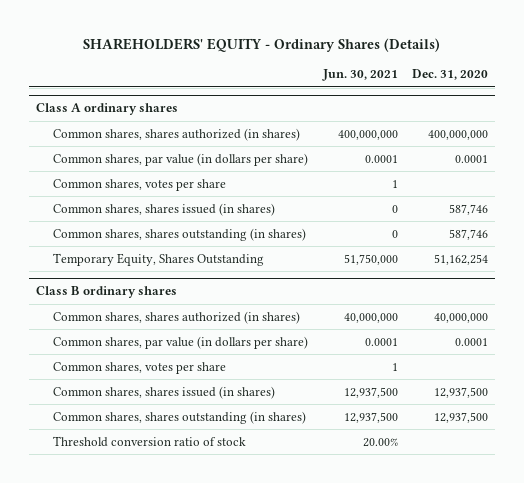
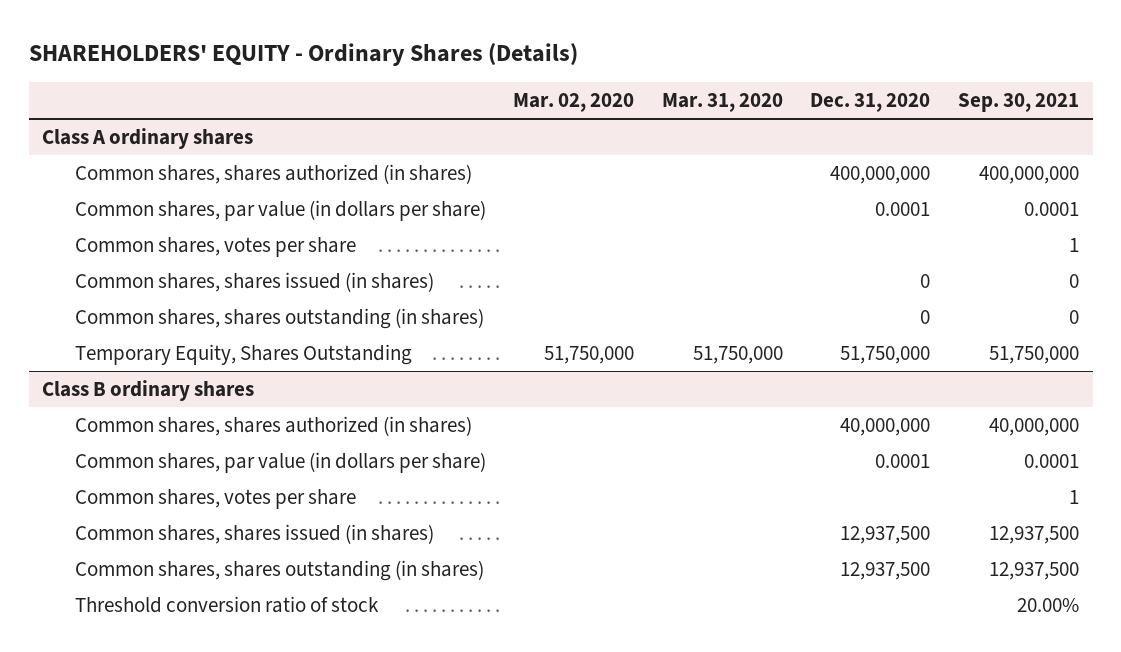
- | Jun. 30, 2021 | Dec. 31, 2020
+ | Mar. 02, 2020 | Mar. 31, 2020 | Dec. 31, 2020 | Sep. 30, 2021
@ Class A ordinary shares
- Common shares, shares issued (in shares) | 0 | 587,746
- Common shares, shares outstanding (in shares) | 0 | 587,746
- Temporary Equity, Shares Outstanding | 51,750,000 | 51,162,254
+ Common shares, shares issued (in shares) | | | 0 | 0
+ Common shares, shares outstanding (in shares) | | | 0 | 0
+ Temporary Equity, Shares Outstanding | 51,750,000 | 51,750,000 | 51,750,000 | 51,750,000

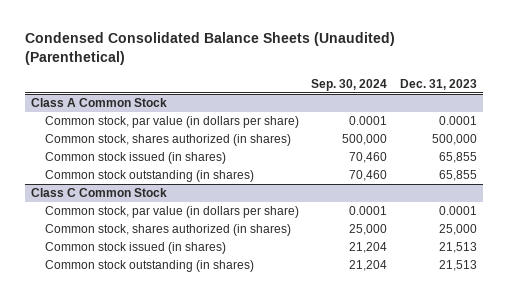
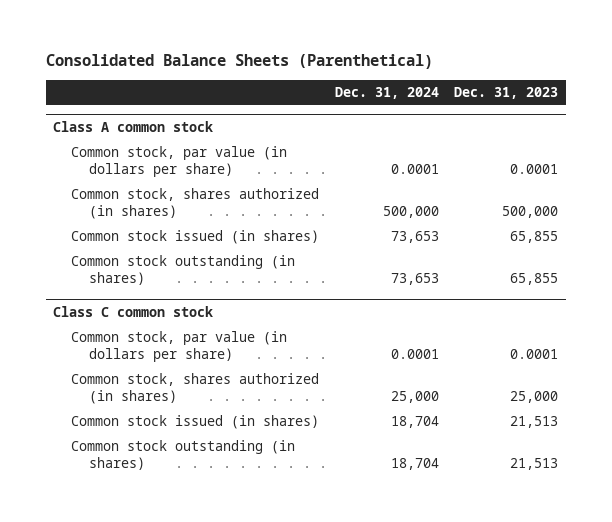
- Condensed Consolidated Balance Sheets (Unaudited) (Parenthetical)
+ Consolidated Balance Sheets (Parenthetical)
- | Sep. 30, 2024 | Dec. 31, 2023
+ | Dec. 31, 2024 | Dec. 31, 2023
- Class A Common Stock
+ Class A common stock
- Class C Common Stock
+ Class C common stock

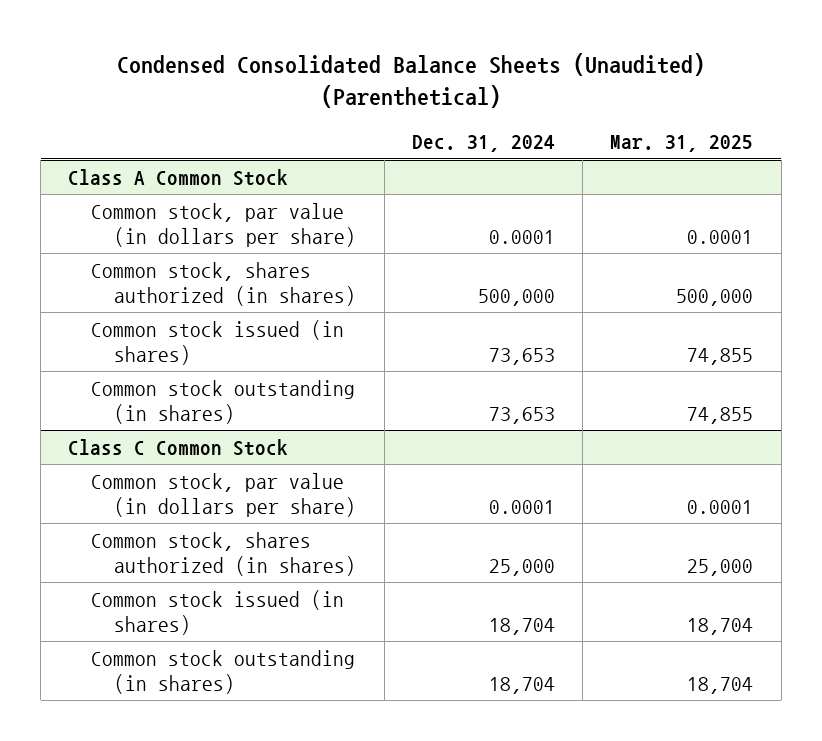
- Consolidated Balance Sheets (Parenthetical)
+ Condensed Consolidated Balance Sheets (Unaudited) (Parenthetical)
- | Dec. 31, 2024 | Dec. 31, 2023
+ | Dec. 31, 2024 | Mar. 31, 2025
- Class A common stock
+ Class A Common Stock
- Class C common stock
+ Class C Common Stock

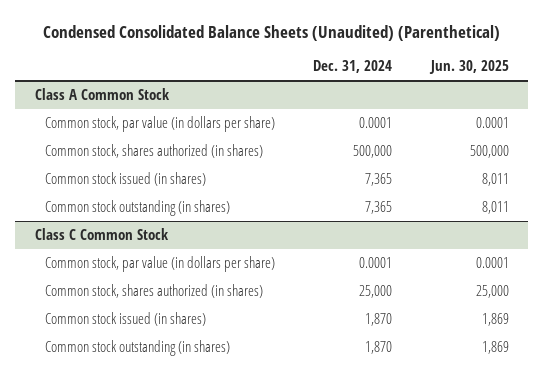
- | Dec. 31, 2024 | Mar. 31, 2025
+ | Dec. 31, 2024 | Jun. 30, 2025
@ Class A Common Stock
- Common stock issued (in shares) | 73,653 | 74,855
- Common stock outstanding (in shares) | 73,653 | 74,855
+ Common stock issued (in shares) | 7,365 | 8,011
+ Common stock outstanding (in shares) | 7,365 | 8,011
@ Class C Common Stock
- Common stock issued (in shares) | 18,704 | 18,704
- Common stock outstanding (in shares) | 18,704 | 18,704
+ Common stock issued (in shares) | 1,870 | 1,869
+ Common stock outstanding (in shares) | 1,870 | 1,869

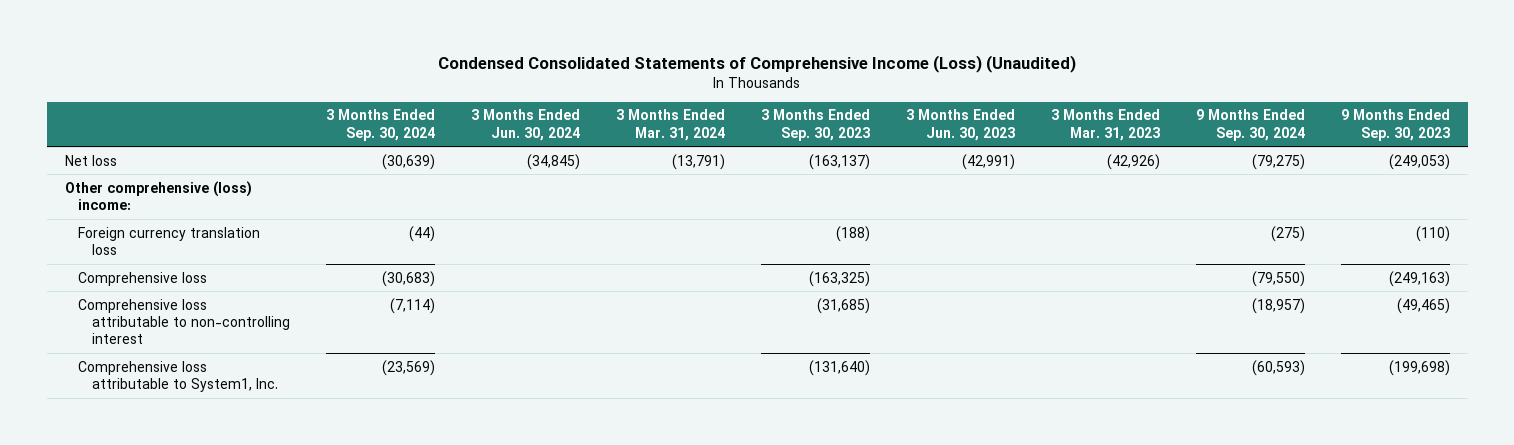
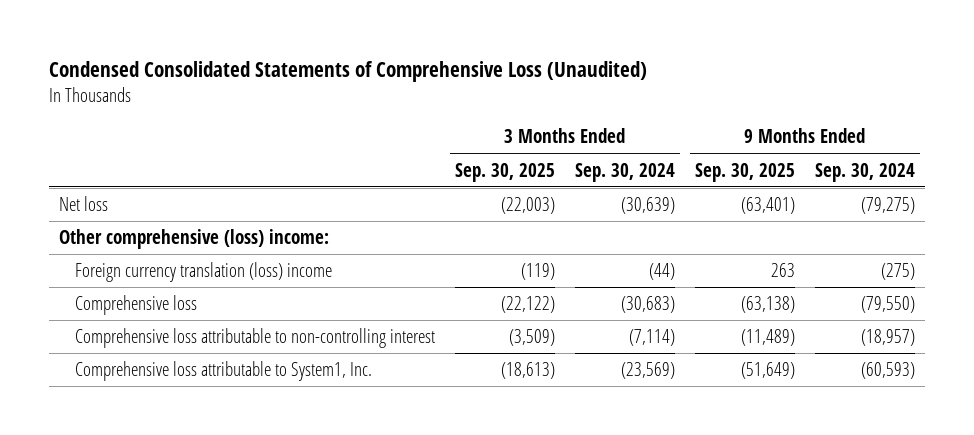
- Condensed Consolidated Statements of Comprehensive Income (Loss) (Unaudited)
+ Condensed Consolidated Statements of Comprehensive Loss (Unaudited)
- | 3 Months Ended Sep. 30, 2024 | 3 Months Ended Jun. 30, 2024 | 3 Months Ended Mar. 31, 2024 | 3 Months Ended Sep. 30, 2023 | 3 Months Ended Jun. 30, 2023 | 3 Months Ended Mar. 31, 2023 | 9 Months Ended Sep. 30, 2024 | 9 Months Ended Sep. 30, 2023
+ | 3 Months Ended Sep. 30, 2025 | 3 Months Ended Sep. 30, 2024 | 9 Months Ended Sep. 30, 2025 | 9 Months Ended Sep. 30, 2024
- Foreign currency translation loss | (44) | | | (188) | | | (275) | (110)
+ Foreign currency translation (loss) income | (119) | (44) | 263 | (275)

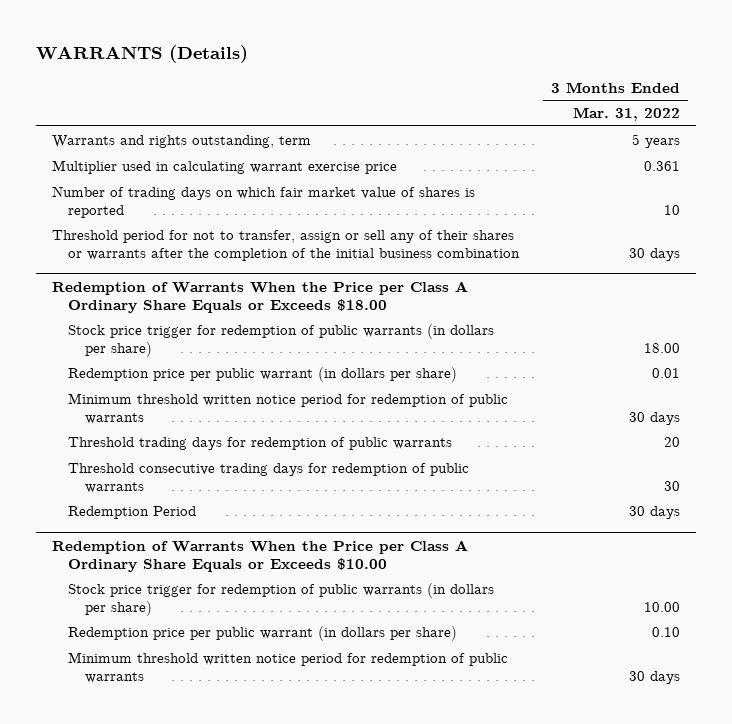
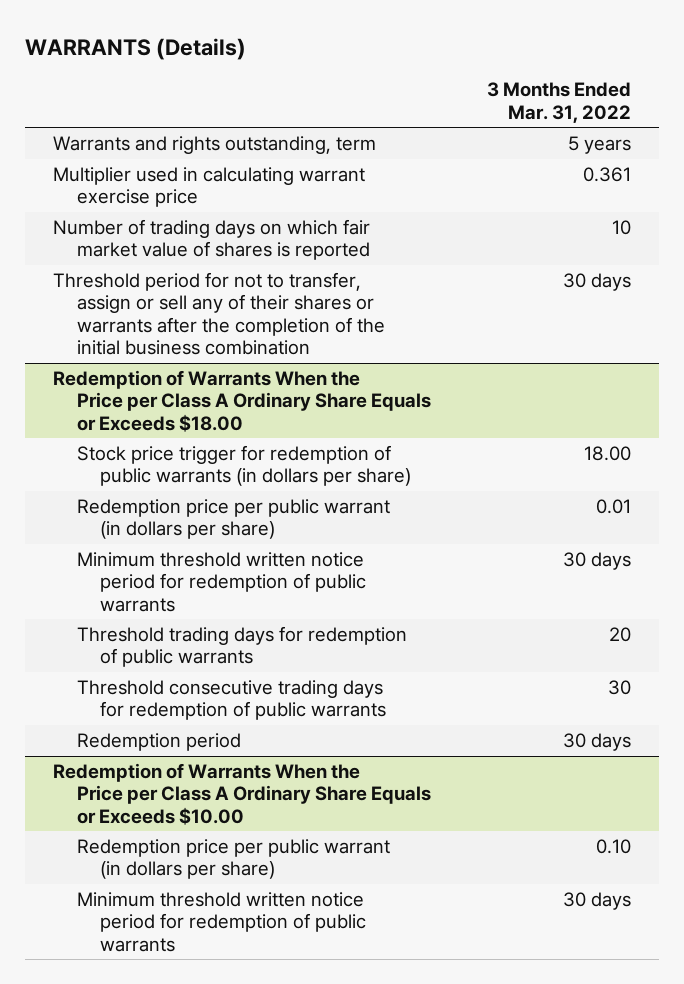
@ Redemption of Warrants When the Price per Class A Ordinary Share Equals or Exceeds $18.00
- Redemption Period | 30 days
+ Redemption period | 30 days
@ Redemption of Warrants When the Price per Class A Ordinary Share Equals or Exceeds $10.00
- Stock price trigger for redemption of public warrants (in dollars per share) | 10.00

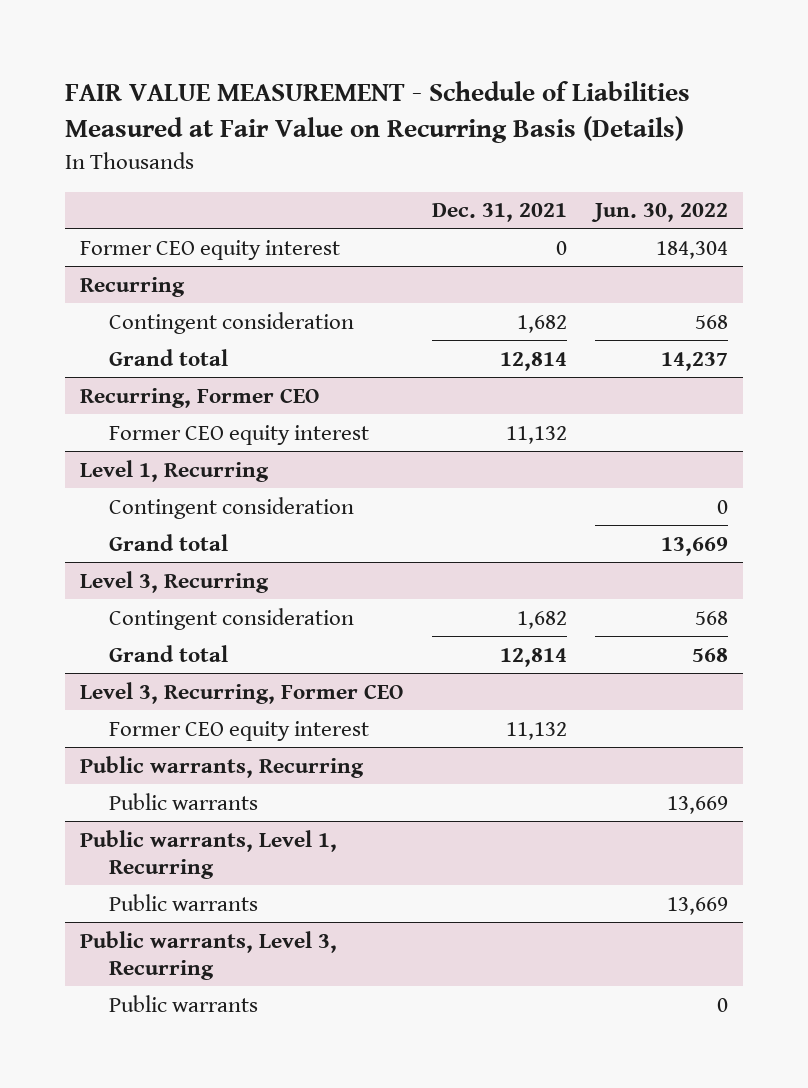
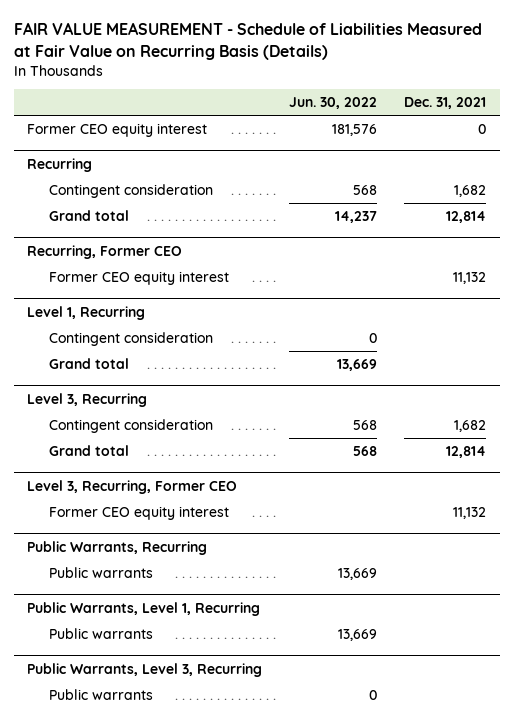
- | Dec. 31, 2021 | Jun. 30, 2022
+ | Jun. 30, 2022 | Dec. 31, 2021
- Former CEO equity interest | 0 | 184,304
+ Former CEO equity interest | 181,576 | 0
- Public warrants, Recurring
+ Public Warrants, Recurring
- Public warrants, Level 1, Recurring
+ Public Warrants, Level 1, Recurring
- Public warrants, Level 3, Recurring
+ Public Warrants, Level 3, Recurring

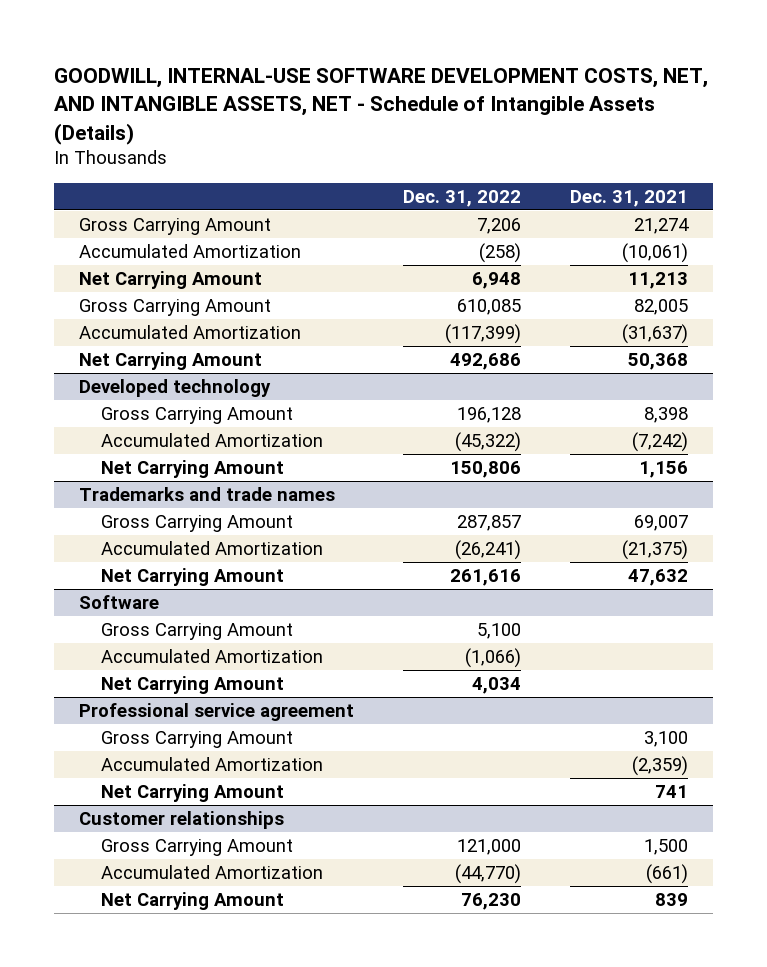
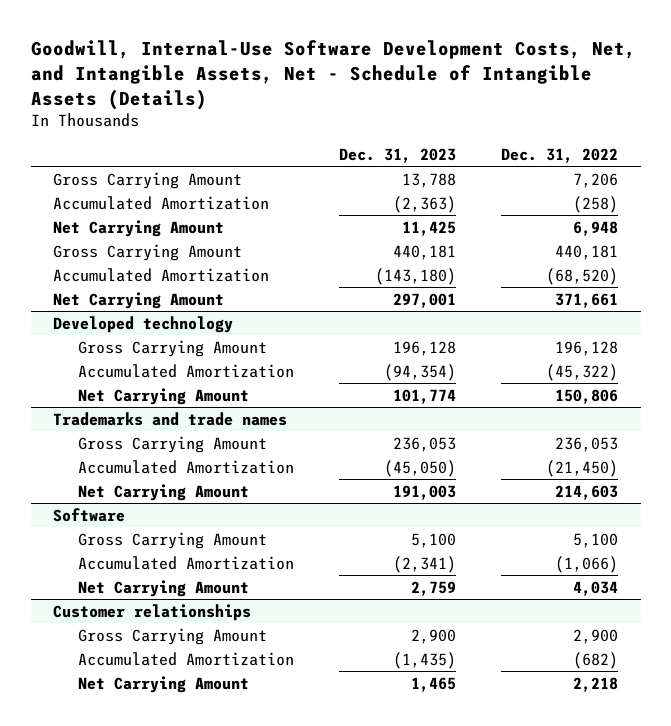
- GOODWILL, INTERNAL-USE SOFTWARE DEVELOPMENT COSTS, NET, AND INTANGIBLE ASSETS, NET - Schedule of Intangible Assets (Details)
+ Goodwill, Internal-Use Software Development Costs, Net, and Intangible Assets, Net - Schedule of Intangible Assets (Details)
- | Dec. 31, 2022 | Dec. 31, 2021
+ | Dec. 31, 2023 | Dec. 31, 2022
- Gross Carrying Amount | 610,085 | 82,005
- Accumulated Amortization | (117,399) | (31,637)
- Net Carrying Amount | 492,686 | 50,368
+ Gross Carrying Amount | 440,181 | 440,181
+ Accumulated Amortization | (143,180) | (68,520)
+ Net Carrying Amount | 297,001 | 371,661
@ Trademarks and trade names
- Gross Carrying Amount | 287,857 | 69,007
- Accumulated Amortization | (26,241) | (21,375)
- Net Carrying Amount | 261,616 | 47,632
+ Gross Carrying Amount | 236,053 | 236,053
+ Accumulated Amortization | (45,050) | (21,450)
+ Net Carrying Amount | 191,003 | 214,603
- Professional service agreement
- Gross Carrying Amount | | 3,100
- Accumulated Amortization | | (2,359)
- Net Carrying Amount | | 741
@ Customer relationships
- Gross Carrying Amount | 121,000 | 1,500
- Accumulated Amortization | (44,770) | (661)
- Net Carrying Amount | 76,230 | 839
+ Gross Carrying Amount | 2,900 | 2,900
+ Accumulated Amortization | (1,435) | (682)
+ Net Carrying Amount | 1,465 | 2,218

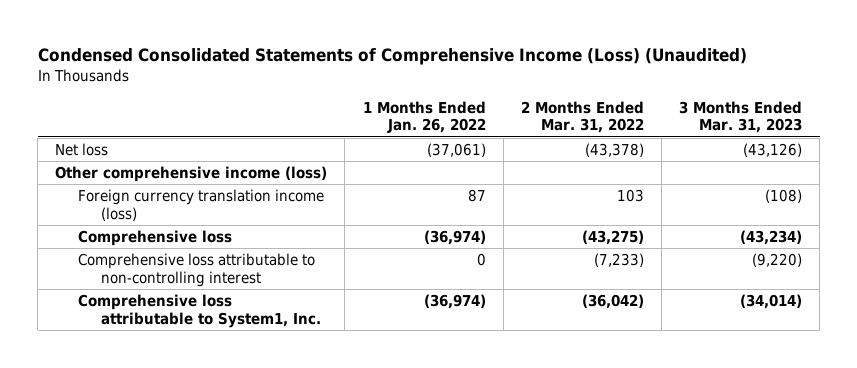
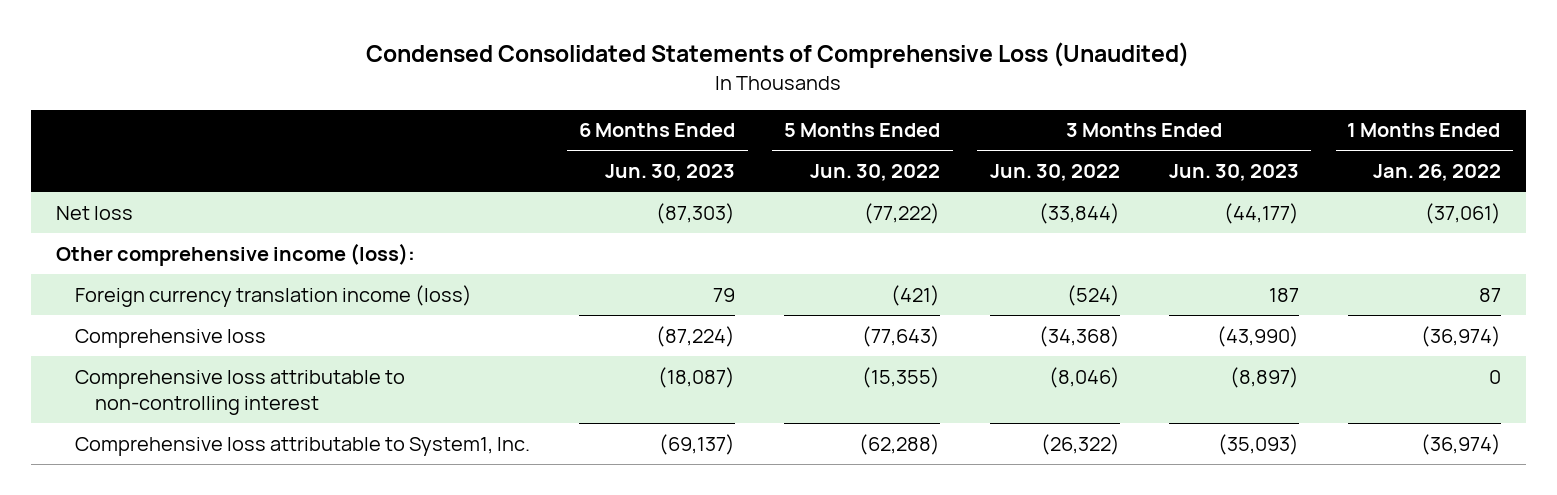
- Condensed Consolidated Statements of Comprehensive Income (Loss) (Unaudited)
+ Condensed Consolidated Statements of Comprehensive Loss (Unaudited)
- | 1 Months Ended Jan. 26, 2022 | 2 Months Ended Mar. 31, 2022 | 3 Months Ended Mar. 31, 2023
+ | 6 Months Ended Jun. 30, 2023 | 5 Months Ended Jun. 30, 2022 | 3 Months Ended Jun. 30, 2022 | 3 Months Ended Jun. 30, 2023 | 1 Months Ended Jan. 26, 2022
- Other comprehensive income (loss)
+ Other comprehensive income (loss):

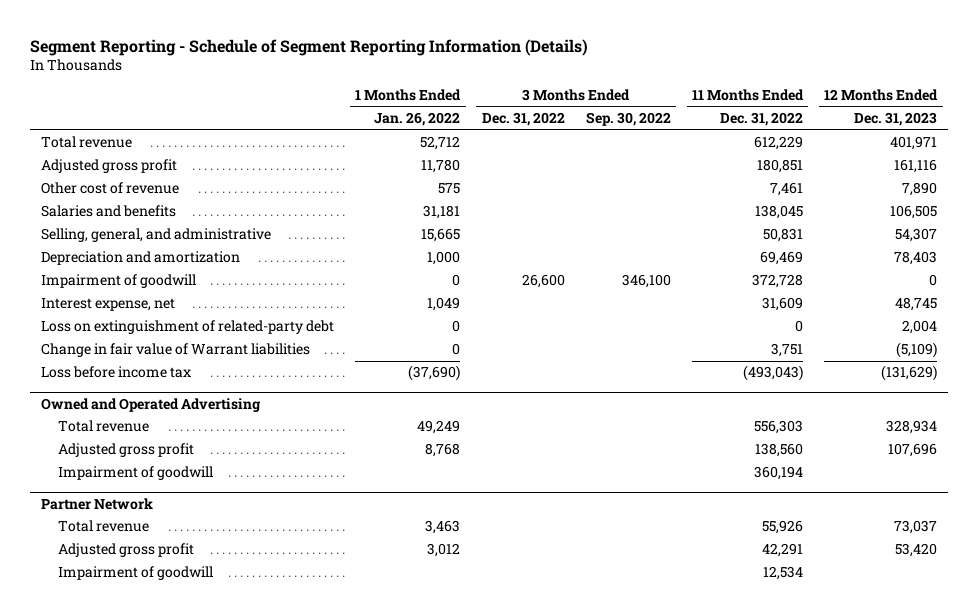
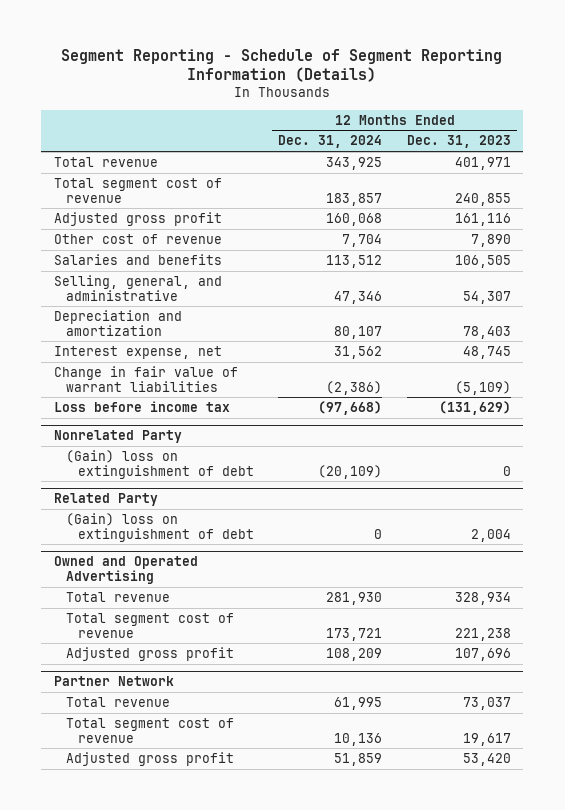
- | 1 Months Ended Jan. 26, 2022 | 3 Months Ended Dec. 31, 2022 | 3 Months Ended Sep. 30, 2022 | 11 Months Ended Dec. 31, 2022 | 12 Months Ended Dec. 31, 2023
+ | 12 Months Ended Dec. 31, 2024 | 12 Months Ended Dec. 31, 2023
+ Total segment cost of revenue | 183,857 | 240,855
- Impairment of goodwill | 0 | 26,600 | 346,100 | 372,728 | 0
- Loss on extinguishment of related-party debt | 0 | | | 0 | 2,004
- Change in fair value of Warrant liabilities | 0 | | | 3,751 | (5,109)
+ Change in fair value of warrant liabilities | (2,386) | (5,109)
+ Nonrelated Party
+ (Gain) loss on extinguishment of debt | (20,109) | 0
+ Related Party
+ (Gain) loss on extinguishment of debt | 0 | 2,004
@ Owned and Operated Advertising
+ Total segment cost of revenue | 173,721 | 221,238
- Impairment of goodwill | | | | 360,194 |
@ Partner Network
+ Total segment cost of revenue | 10,136 | 19,617
- Impairment of goodwill | | | | 12,534 |

